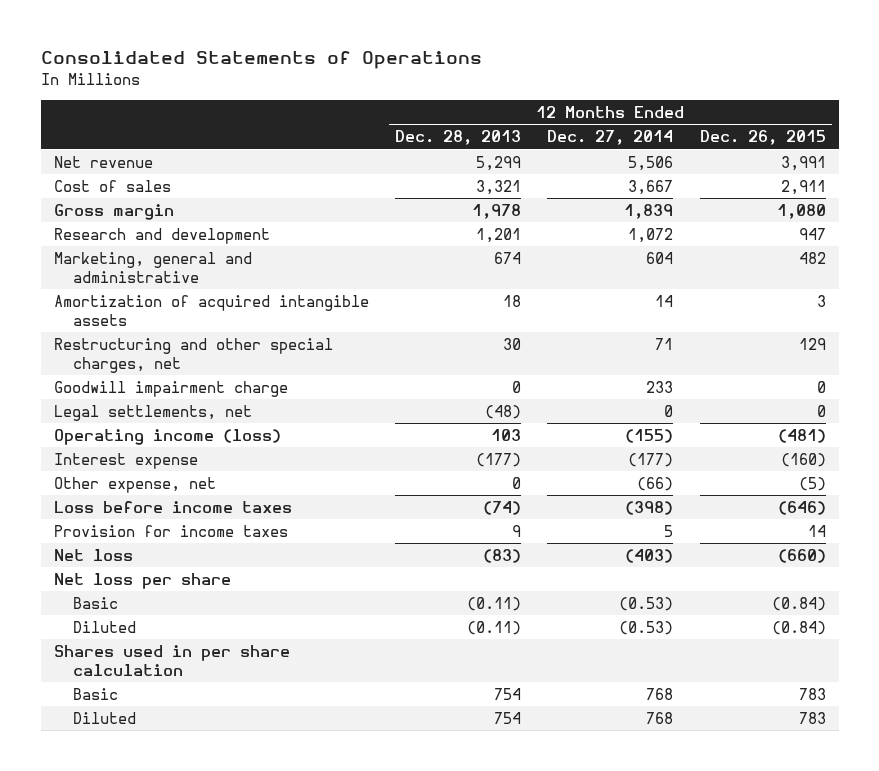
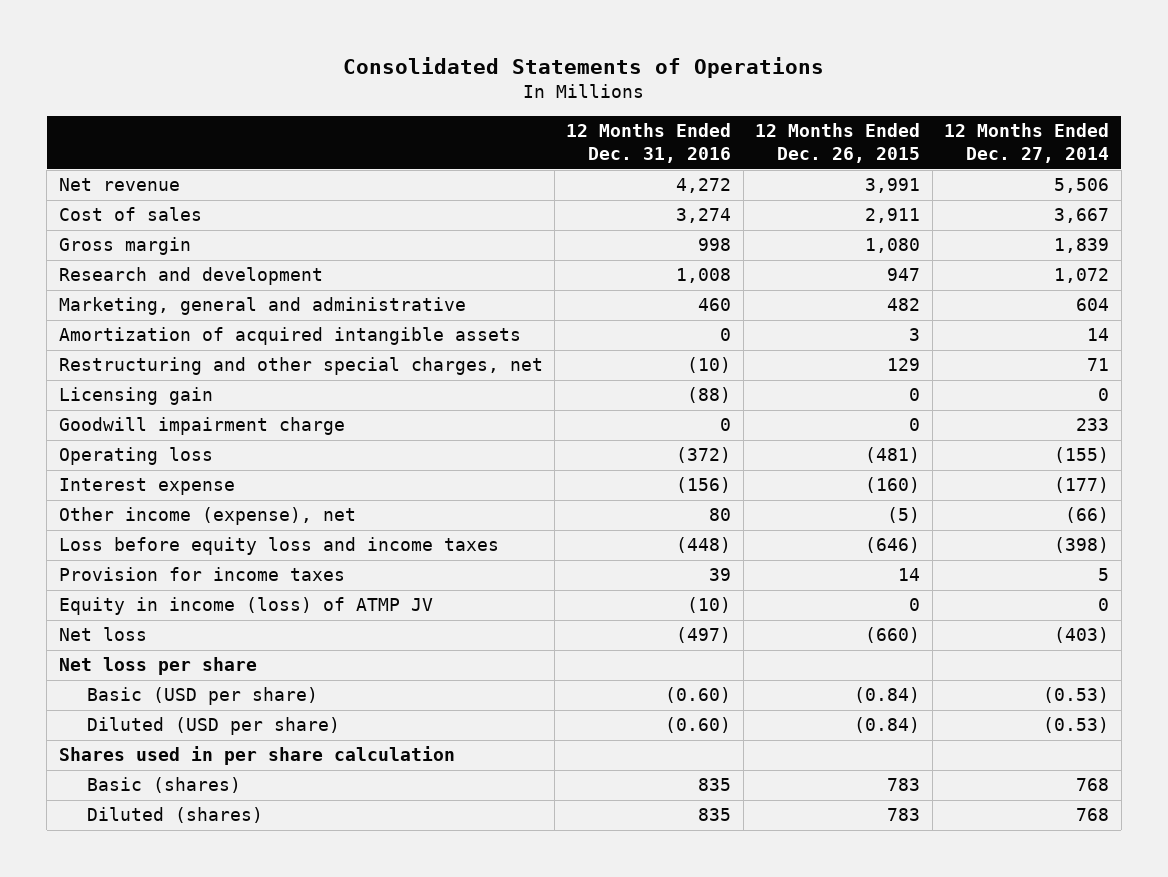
- | 12 Months Ended Dec. 28, 2013 | 12 Months Ended Dec. 27, 2014 | 12 Months Ended Dec. 26, 2015
+ | 12 Months Ended Dec. 31, 2016 | 12 Months Ended Dec. 26, 2015 | 12 Months Ended Dec. 27, 2014
+ Licensing gain | (88) | 0 | 0
- Legal settlements, net | (48) | 0 | 0
- Operating income (loss) | 103 | (155) | (481)
+ Operating loss | (372) | (481) | (155)
- Other expense, net | 0 | (66) | (5)
- Loss before income taxes | (74) | (398) | (646)
+ Other income (expense), net | 80 | (5) | (66)
+ Loss before equity loss and income taxes | (448) | (646) | (398)
+ Equity in income (loss) of ATMP JV | (10) | 0 | 0
- Basic | (0.11) | (0.53) | (0.84)
- Diluted | (0.11) | (0.53) | (0.84)
+ Basic (USD per share) | (0.60) | (0.84) | (0.53)
+ Diluted (USD per share) | (0.60) | (0.84) | (0.53)
- Basic | 754 | 768 | 783
- Diluted | 754 | 768 | 783
+ Basic (shares) | 835 | 783 | 768
+ Diluted (shares) | 835 | 783 | 768

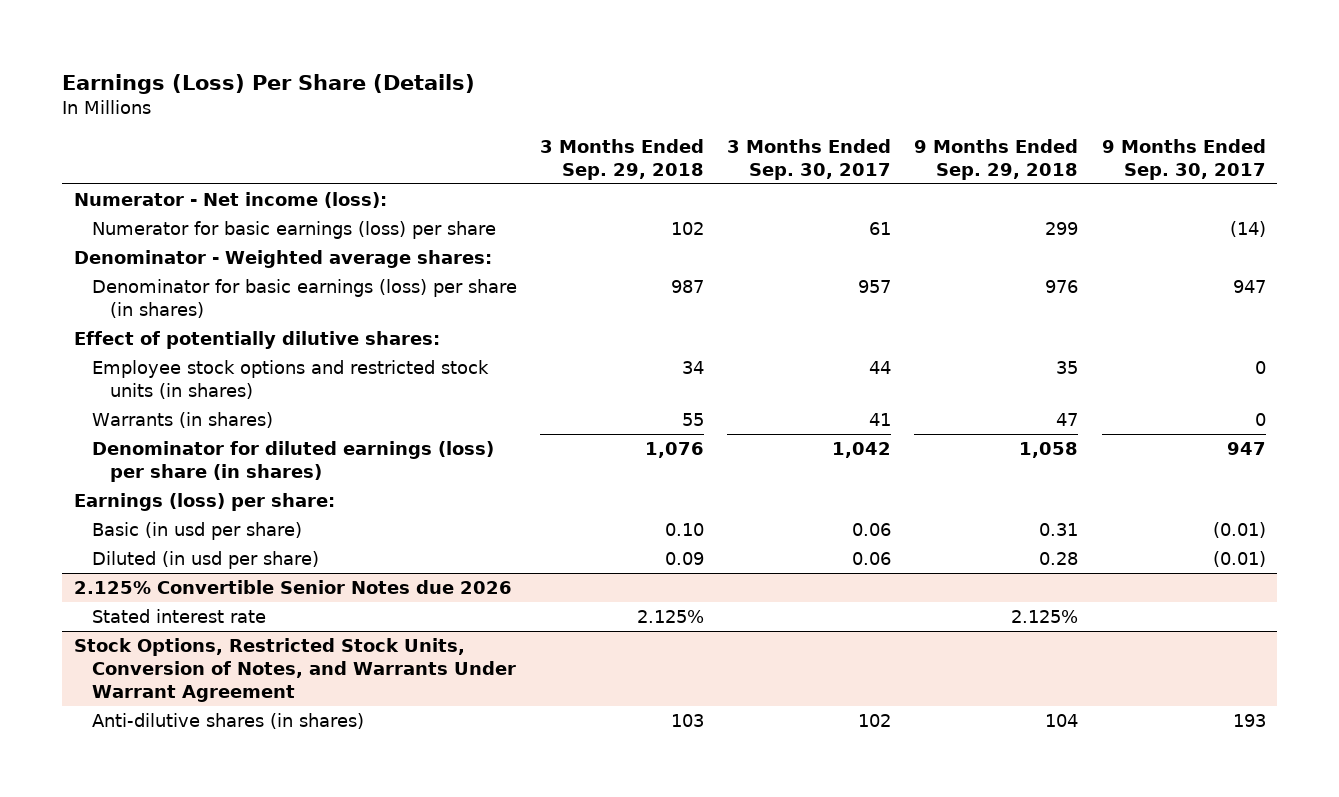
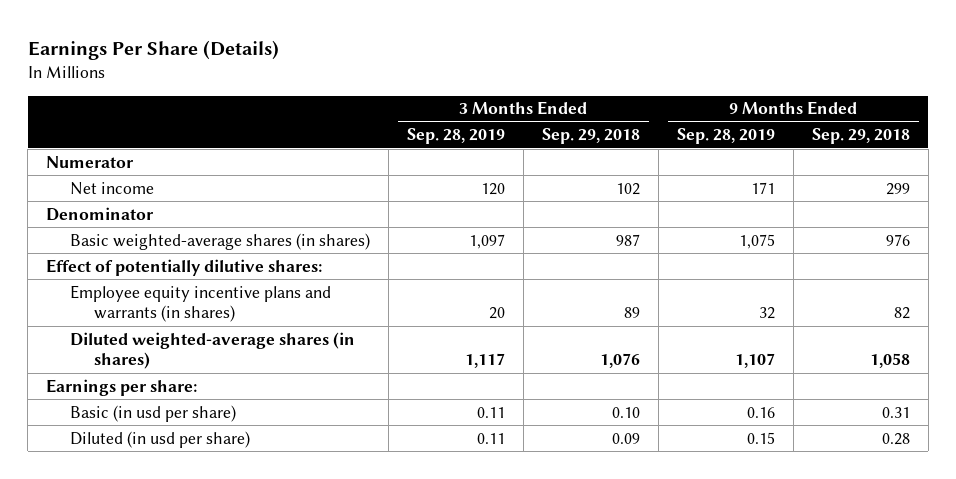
- Earnings (Loss) Per Share (Details)
+ Earnings Per Share (Details)
- | 3 Months Ended Sep. 29, 2018 | 3 Months Ended Sep. 30, 2017 | 9 Months Ended Sep. 29, 2018 | 9 Months Ended Sep. 30, 2017
+ | 3 Months Ended Sep. 28, 2019 | 3 Months Ended Sep. 29, 2018 | 9 Months Ended Sep. 28, 2019 | 9 Months Ended Sep. 29, 2018
- Numerator - Net income (loss):
- Numerator for basic earnings (loss) per share | 102 | 61 | 299 | (14)
- Denominator - Weighted average shares:
- Denominator for basic earnings (loss) per share (in shares) | 987 | 957 | 976 | 947
+ Numerator
+ Net income | 120 | 102 | 171 | 299
+ Denominator
+ Basic weighted-average shares (in shares) | 1,097 | 987 | 1,075 | 976
- Employee stock options and restricted stock units (in shares) | 34 | 44 | 35 | 0
- Warrants (in shares) | 55 | 41 | 47 | 0
- Denominator for diluted earnings (loss) per share (in shares) | 1,076 | 1,042 | 1,058 | 947
- Earnings (loss) per share:
+ Employee equity incentive plans and warrants (in shares) | 20 | 89 | 32 | 82
+ Diluted weighted-average shares (in shares) | 1,117 | 1,076 | 1,107 | 1,058
+ Earnings per share:
- 2.125% Convertible Senior Notes due 2026
- Stated interest rate | 2.125% | | 2.125% |
- Stock Options, Restricted Stock Units, Conversion of Notes, and Warrants Under Warrant Agreement
- Anti-dilutive shares (in shares) | 103 | 102 | 104 | 193

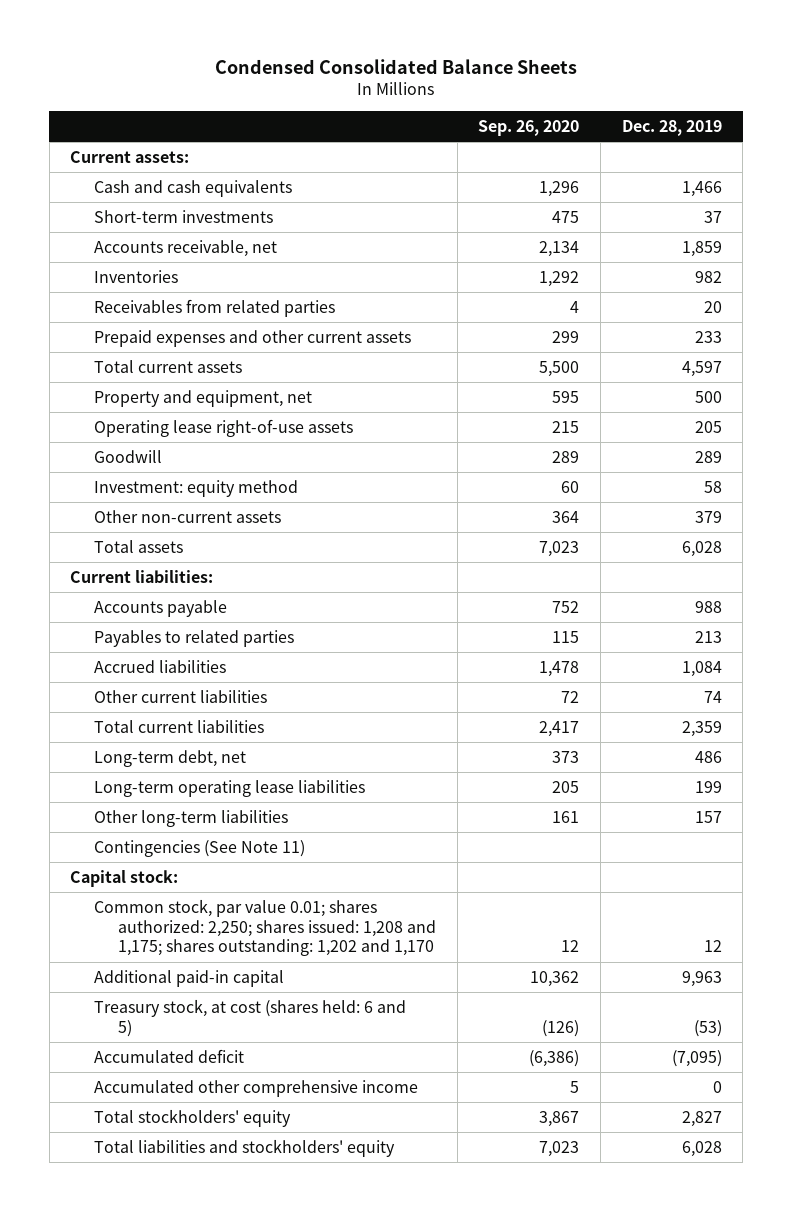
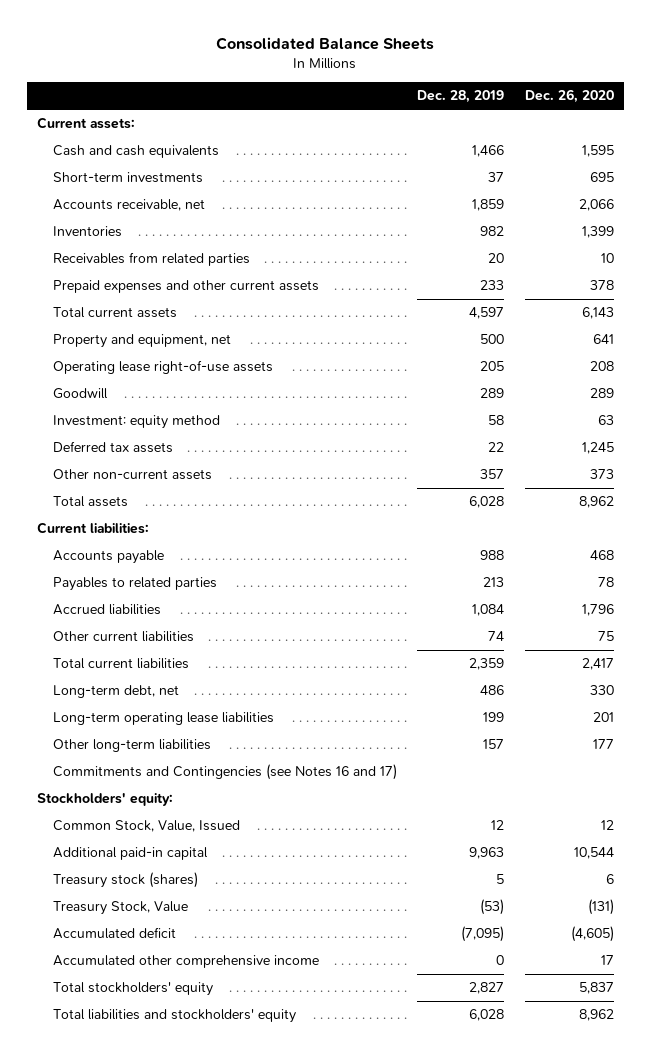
- Condensed Consolidated Balance Sheets
+ Consolidated Balance Sheets
- | Sep. 26, 2020 | Dec. 28, 2019
+ | Dec. 28, 2019 | Dec. 26, 2020
- Other non-current assets | 364 | 379
+ Deferred tax assets | 22 | 1,245
+ Other non-current assets | 357 | 373
- Contingencies (See Note 11)
- Capital stock:
- Common stock, par value 0.01; shares authorized: 2,250; shares issued: 1,208 and 1,175; shares outstanding: 1,202 and 1,170 | 12 | 12
+ Commitments and Contingencies (see Notes 16 and 17)
+ Stockholders' equity:
+ Common Stock, Value, Issued | 12 | 12
- Treasury stock, at cost (shares held: 6 and 5) | (126) | (53)
+ Treasury stock (shares) | 5 | 6
+ Treasury Stock, Value | (53) | (131)

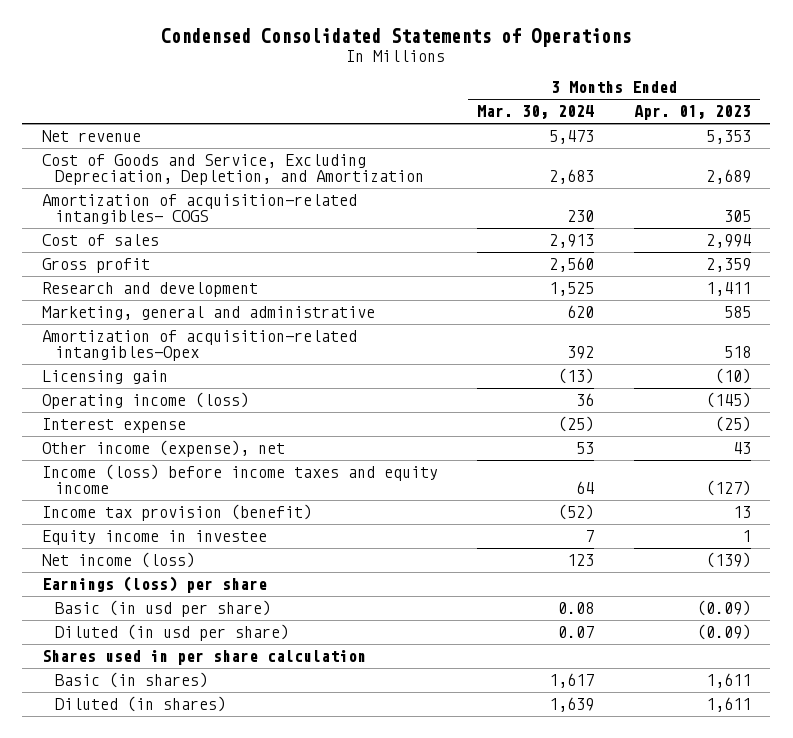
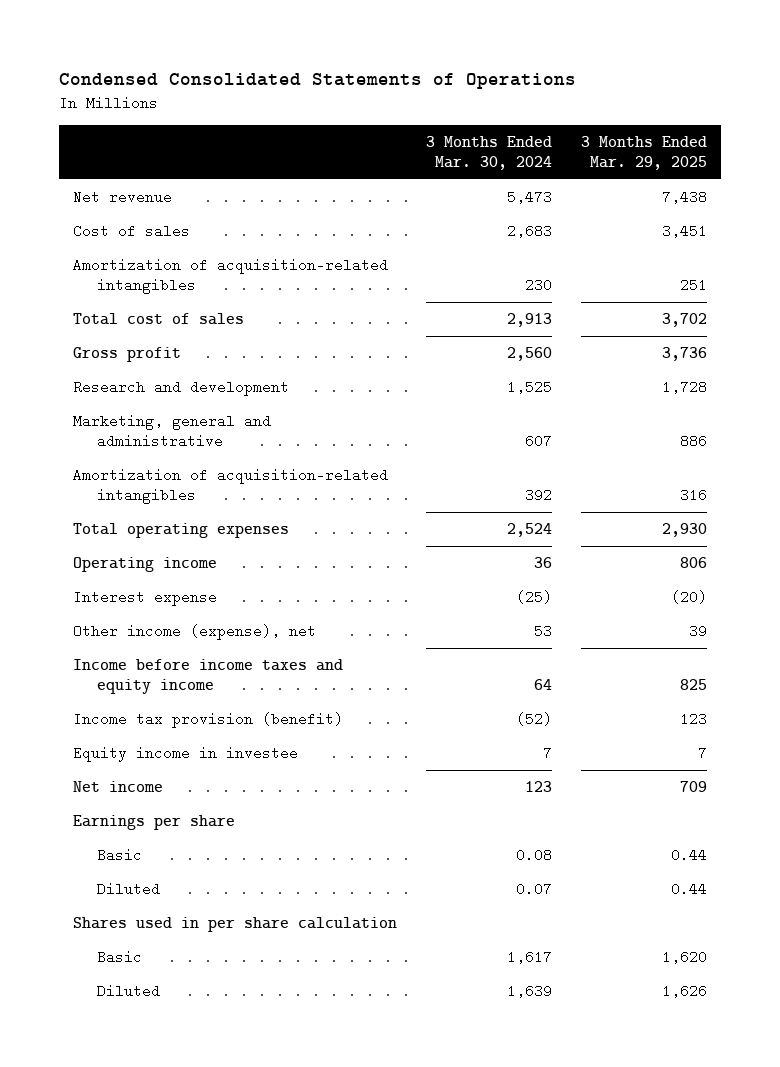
- | 3 Months Ended Mar. 30, 2024 | 3 Months Ended Apr. 01, 2023
+ | 3 Months Ended Mar. 30, 2024 | 3 Months Ended Mar. 29, 2025
- Cost of Goods and Service, Excluding Depreciation, Depletion, and Amortization | 2,683 | 2,689
- Amortization of acquisition-related intangibles- COGS | 230 | 305
- Cost of sales | 2,913 | 2,994
+ Cost of sales | 2,683 | 3,451
+ Amortization of acquisition-related intangibles | 230 | 251
+ Total cost of sales | 2,913 | 3,702
- Marketing, general and administrative | 620 | 585
- Amortization of acquisition-related intangibles-Opex | 392 | 518
- Licensing gain | (13) | (10)
- Operating income (loss) | 36 | (145)
+ Marketing, general and administrative | 607 | 886
+ Amortization of acquisition-related intangibles | 392 | 316
+ Total operating expenses | 2,524 | 2,930
+ Operating income | 36 | 806
- Income (loss) before income taxes and equity income | 64 | (127)
+ Income before income taxes and equity income | 64 | 825
- Net income (loss) | 123 | (139)
- Earnings (loss) per share
- Basic (in usd per share) | 0.08 | (0.09)
- Diluted (in usd per share) | 0.07 | (0.09)
+ Net income | 123 | 709
+ Earnings per share
+ Basic | 0.08 | 0.44
+ Diluted | 0.07 | 0.44
- Basic (in shares) | 1,617 | 1,611
- Diluted (in shares) | 1,639 | 1,611
+ Basic | 1,617 | 1,620
+ Diluted | 1,639 | 1,626

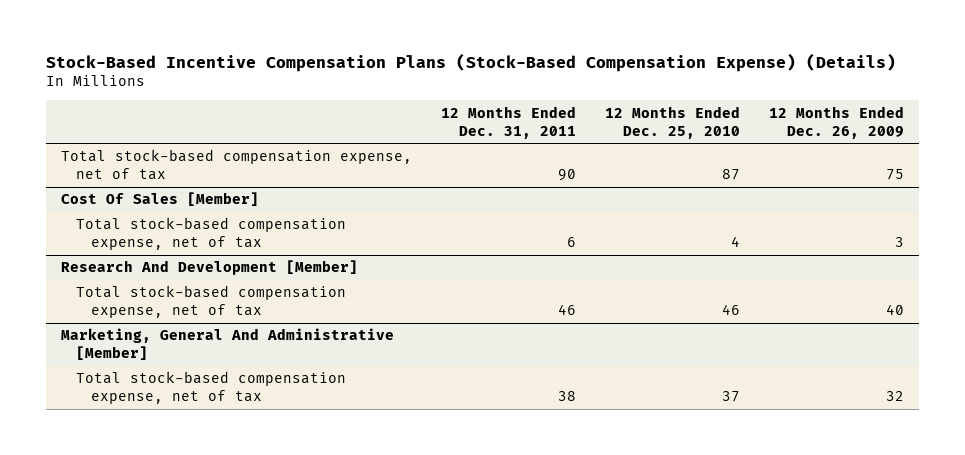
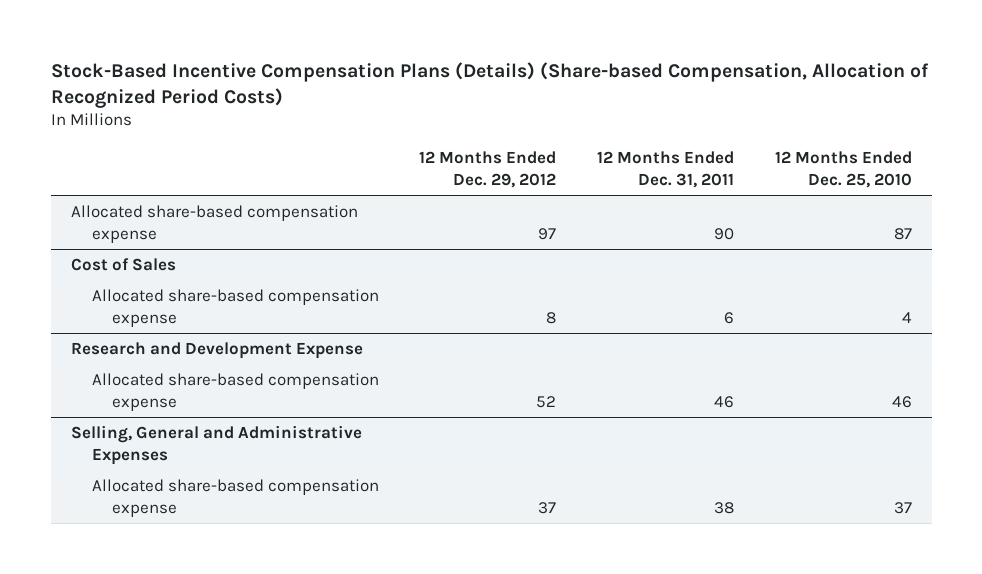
- Stock-Based Incentive Compensation Plans (Stock-Based Compensation Expense) (Details)
+ Stock-Based Incentive Compensation Plans (Details) (Share-based Compensation, Allocation of Recognized Period Costs)
- | 12 Months Ended Dec. 31, 2011 | 12 Months Ended Dec. 25, 2010 | 12 Months Ended Dec. 26, 2009
+ | 12 Months Ended Dec. 29, 2012 | 12 Months Ended Dec. 31, 2011 | 12 Months Ended Dec. 25, 2010
- Total stock-based compensation expense, net of tax | 90 | 87 | 75
- Cost Of Sales [Member]
- Total stock-based compensation expense, net of tax | 6 | 4 | 3
- Research And Development [Member]
- Total stock-based compensation expense, net of tax | 46 | 46 | 40
- Marketing, General And Administrative [Member]
- Total stock-based compensation expense, net of tax | 38 | 37 | 32
+ Allocated share-based compensation expense | 97 | 90 | 87
+ Cost of Sales
+ Allocated share-based compensation expense | 8 | 6 | 4
+ Research and Development Expense
+ Allocated share-based compensation expense | 52 | 46 | 46
+ Selling, General and Administrative Expenses
+ Allocated share-based compensation expense | 37 | 38 | 37

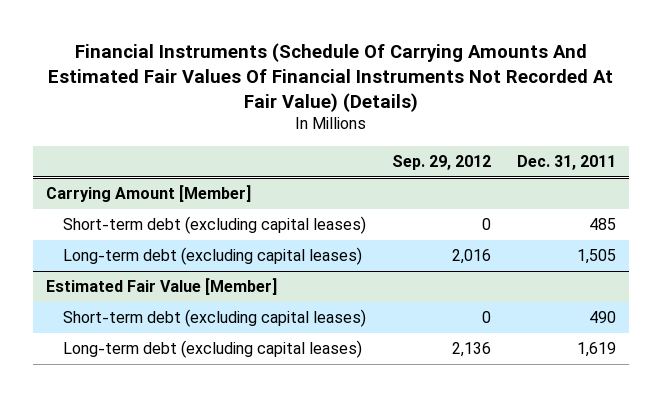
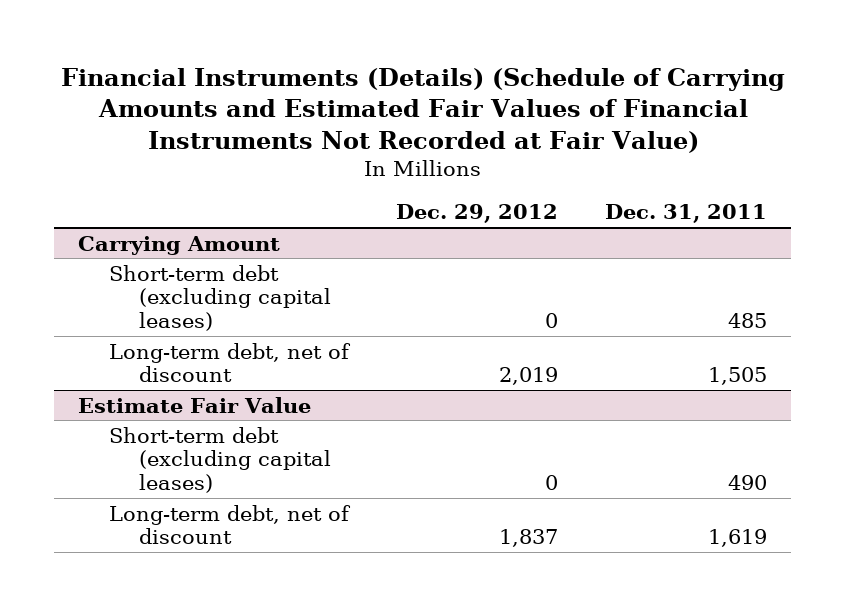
- Financial Instruments (Schedule Of Carrying Amounts And Estimated Fair Values Of Financial Instruments Not Recorded At Fair Value) (Details)
+ Financial Instruments (Details) (Schedule of Carrying Amounts and Estimated Fair Values of Financial Instruments Not Recorded at Fair Value)
- | Sep. 29, 2012 | Dec. 31, 2011
+ | Dec. 29, 2012 | Dec. 31, 2011
- Carrying Amount [Member]
+ Carrying Amount
- Long-term debt (excluding capital leases) | 2,016 | 1,505
- Estimated Fair Value [Member]
+ Long-term debt, net of discount | 2,019 | 1,505
+ Estimate Fair Value
- Long-term debt (excluding capital leases) | 2,136 | 1,619
+ Long-term debt, net of discount | 1,837 | 1,619

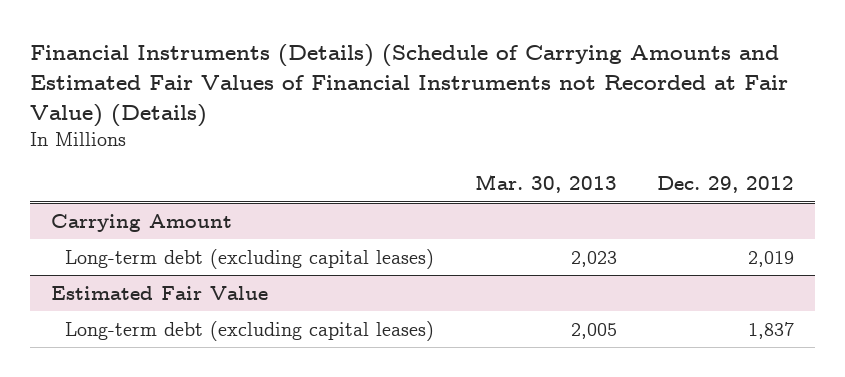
- Financial Instruments (Details) (Schedule of Carrying Amounts and Estimated Fair Values of Financial Instruments Not Recorded at Fair Value)
+ Financial Instruments (Details) (Schedule of Carrying Amounts and Estimated Fair Values of Financial Instruments not Recorded at Fair Value) (Details)
- | Dec. 29, 2012 | Dec. 31, 2011
+ | Mar. 30, 2013 | Dec. 29, 2012
@ Carrying Amount
- Short-term debt (excluding capital leases) | 0 | 485
- Long-term debt, net of discount | 2,019 | 1,505
- Estimate Fair Value
- Short-term debt (excluding capital leases) | 0 | 490
- Long-term debt, net of discount | 1,837 | 1,619
@ Carrying Amount
+ Long-term debt (excluding capital leases) | 2,023 | 2,019
+ Estimated Fair Value
+ Long-term debt (excluding capital leases) | 2,005 | 1,837

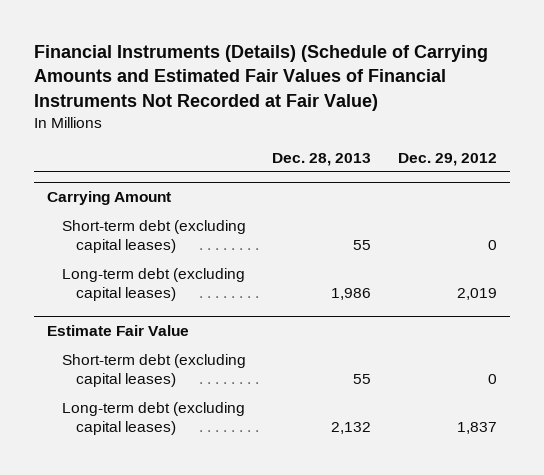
- Financial Instruments (Details) (Schedule of Carrying Amounts and Estimated Fair Values of Financial Instruments not Recorded at Fair Value) (Details)
+ Financial Instruments (Details) (Schedule of Carrying Amounts and Estimated Fair Values of Financial Instruments Not Recorded at Fair Value)
- | Mar. 30, 2013 | Dec. 29, 2012
+ | Dec. 28, 2013 | Dec. 29, 2012
@ Carrying Amount
+ Short-term debt (excluding capital leases) | 55 | 0
- Estimated Fair Value
+ Estimate Fair Value
+ Short-term debt (excluding capital leases) | 55 | 0

